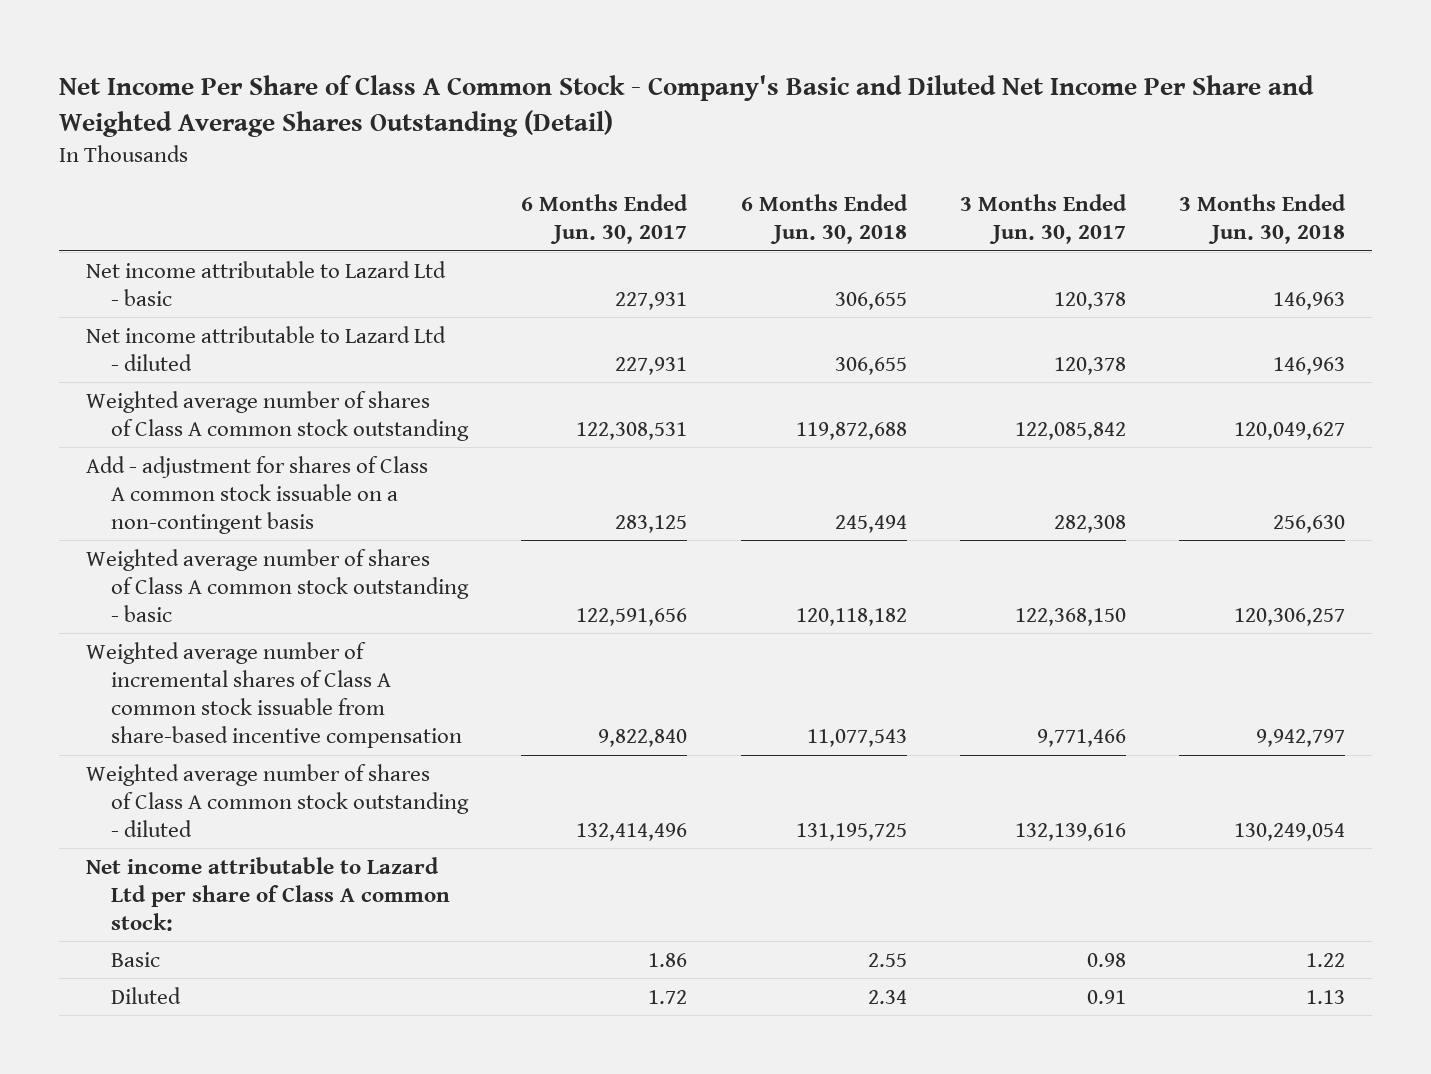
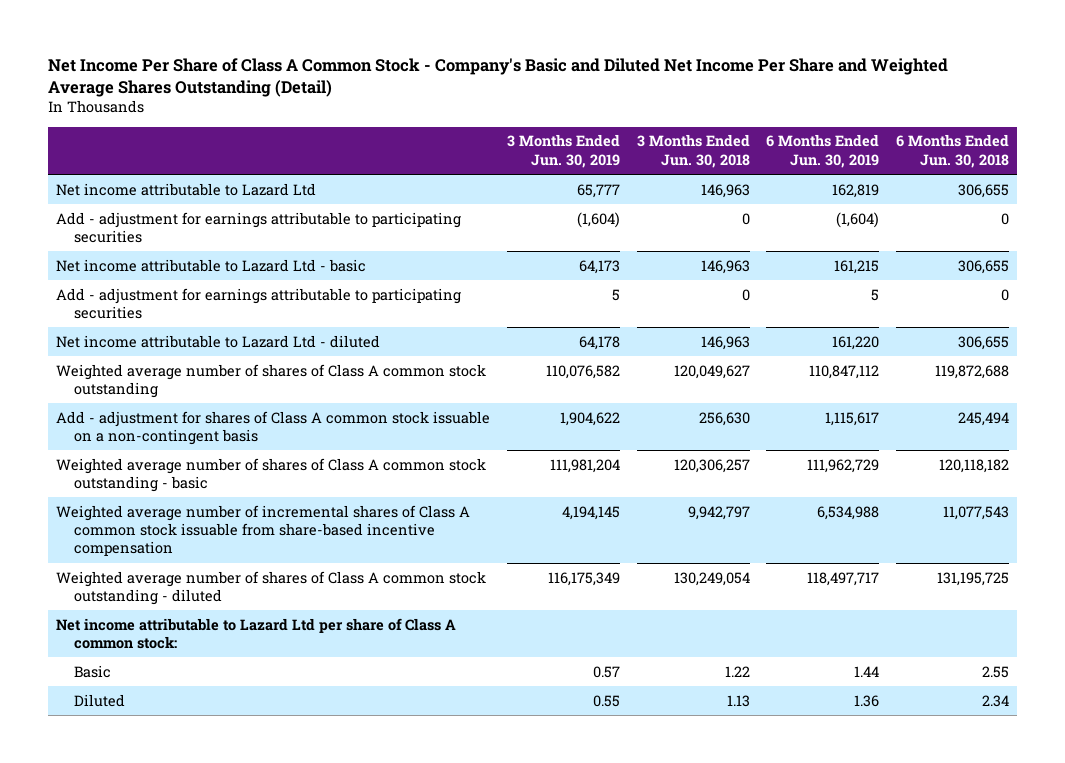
- | 6 Months Ended Jun. 30, 2017 | 6 Months Ended Jun. 30, 2018 | 3 Months Ended Jun. 30, 2017 | 3 Months Ended Jun. 30, 2018
+ | 3 Months Ended Jun. 30, 2019 | 3 Months Ended Jun. 30, 2018 | 6 Months Ended Jun. 30, 2019 | 6 Months Ended Jun. 30, 2018
+ Net income attributable to Lazard Ltd | 65,777 | 146,963 | 162,819 | 306,655
+ Add - adjustment for earnings attributable to participating securities | (1,604) | 0 | (1,604) | 0
+ Add - adjustment for earnings attributable to participating securities | 5 | 0 | 5 | 0

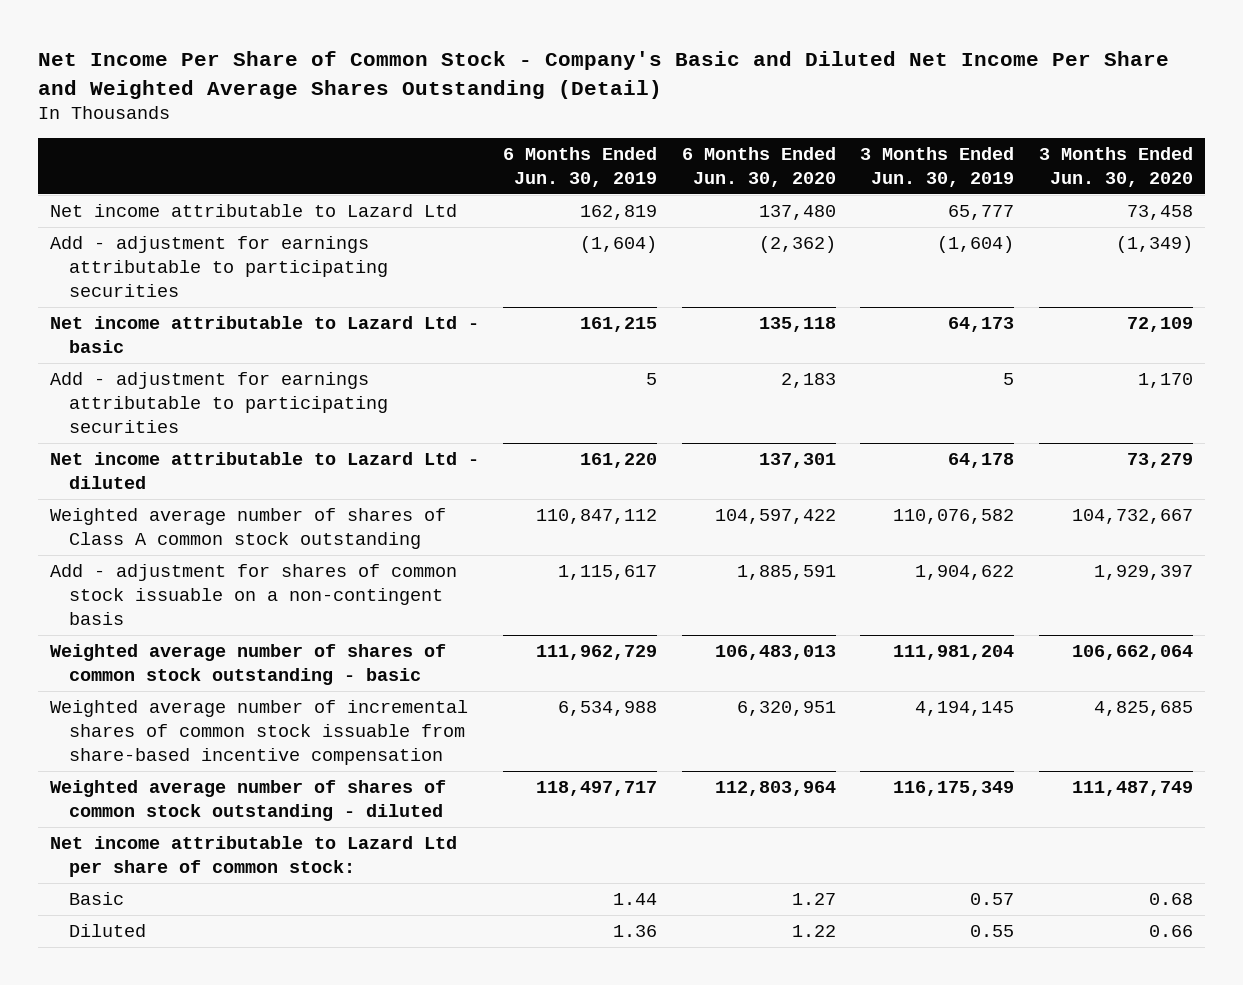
- Net Income Per Share of Class A Common Stock - Company's Basic and Diluted Net Income Per Share and Weighted Average Shares Outstanding (Detail)
+ Net Income Per Share of Common Stock - Company's Basic and Diluted Net Income Per Share and Weighted Average Shares Outstanding (Detail)
- | 3 Months Ended Jun. 30, 2019 | 3 Months Ended Jun. 30, 2018 | 6 Months Ended Jun. 30, 2019 | 6 Months Ended Jun. 30, 2018
+ | 6 Months Ended Jun. 30, 2019 | 6 Months Ended Jun. 30, 2020 | 3 Months Ended Jun. 30, 2019 | 3 Months Ended Jun. 30, 2020
- Add - adjustment for shares of Class A common stock issuable on a non-contingent basis | 1,904,622 | 256,630 | 1,115,617 | 245,494
- Weighted average number of shares of Class A common stock outstanding - basic | 111,981,204 | 120,306,257 | 111,962,729 | 120,118,182
- Weighted average number of incremental shares of Class A common stock issuable from share-based incentive compensation | 4,194,145 | 9,942,797 | 6,534,988 | 11,077,543
- Weighted average number of shares of Class A common stock outstanding - diluted | 116,175,349 | 130,249,054 | 118,497,717 | 131,195,725
- Net income attributable to Lazard Ltd per share of Class A common stock:
+ Add - adjustment for shares of common stock issuable on a non-contingent basis | 1,115,617 | 1,885,591 | 1,904,622 | 1,929,397
+ Weighted average number of shares of common stock outstanding - basic | 111,962,729 | 106,483,013 | 111,981,204 | 106,662,064
+ Weighted average number of incremental shares of common stock issuable from share-based incentive compensation | 6,534,988 | 6,320,951 | 4,194,145 | 4,825,685
+ Weighted average number of shares of common stock outstanding - diluted | 118,497,717 | 112,803,964 | 116,175,349 | 111,487,749
+ Net income attributable to Lazard Ltd per share of common stock:

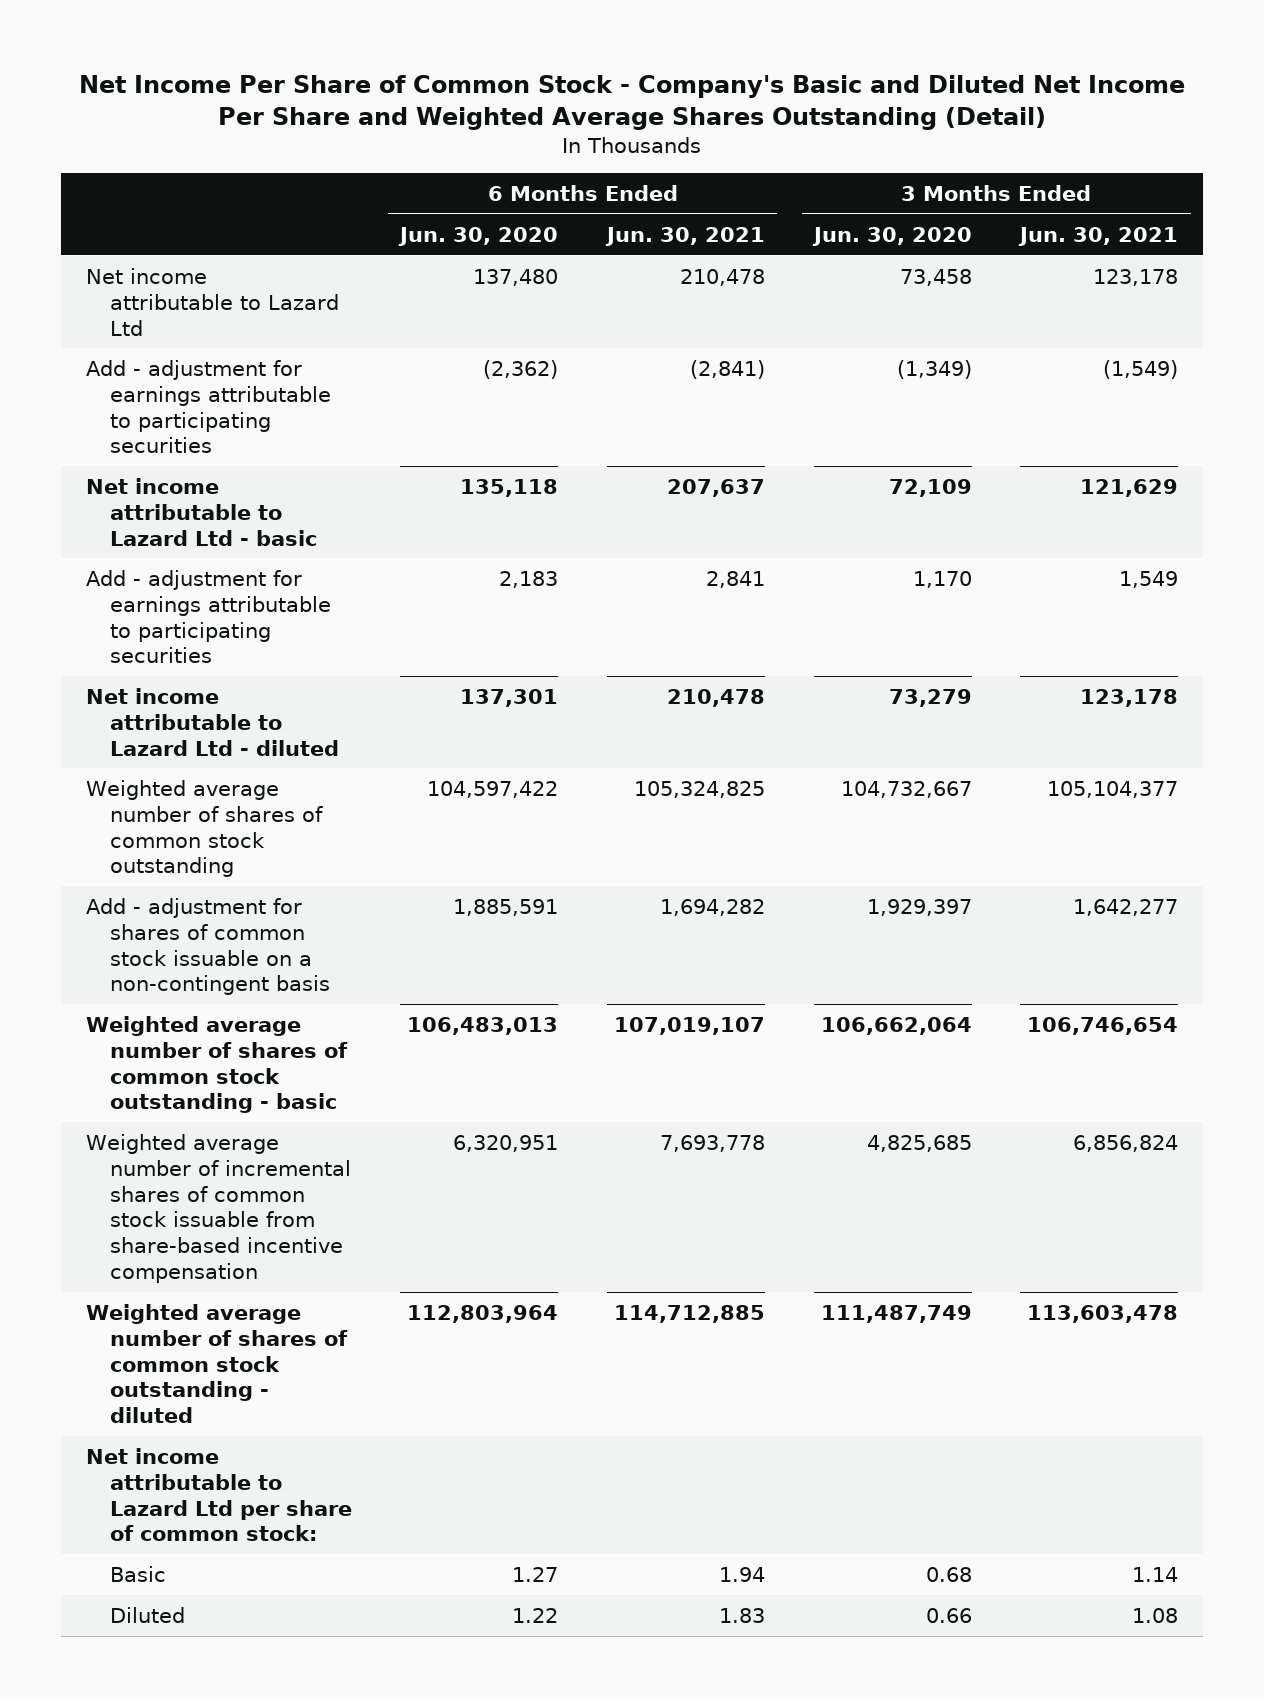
- | 6 Months Ended Jun. 30, 2019 | 6 Months Ended Jun. 30, 2020 | 3 Months Ended Jun. 30, 2019 | 3 Months Ended Jun. 30, 2020
+ | 6 Months Ended Jun. 30, 2020 | 6 Months Ended Jun. 30, 2021 | 3 Months Ended Jun. 30, 2020 | 3 Months Ended Jun. 30, 2021
- Weighted average number of shares of Class A common stock outstanding | 110,847,112 | 104,597,422 | 110,076,582 | 104,732,667
+ Weighted average number of shares of common stock outstanding | 104,597,422 | 105,324,825 | 104,732,667 | 105,104,377

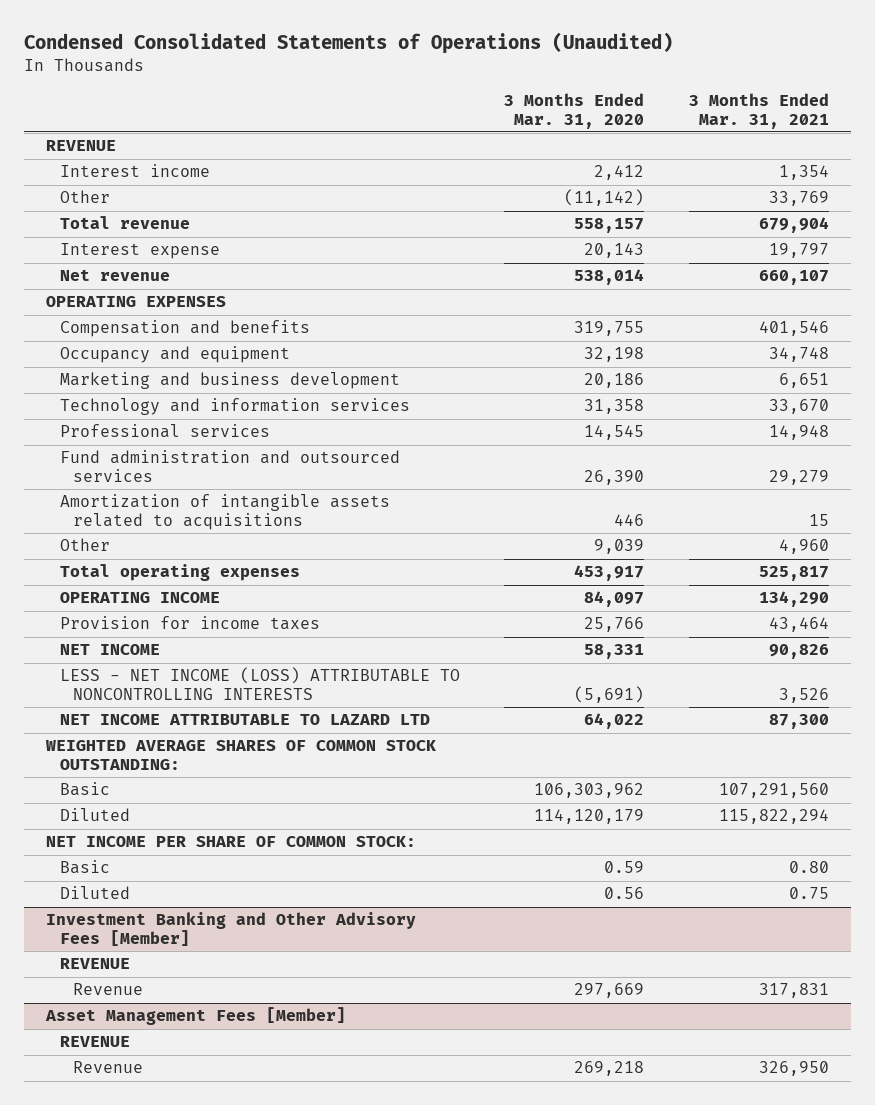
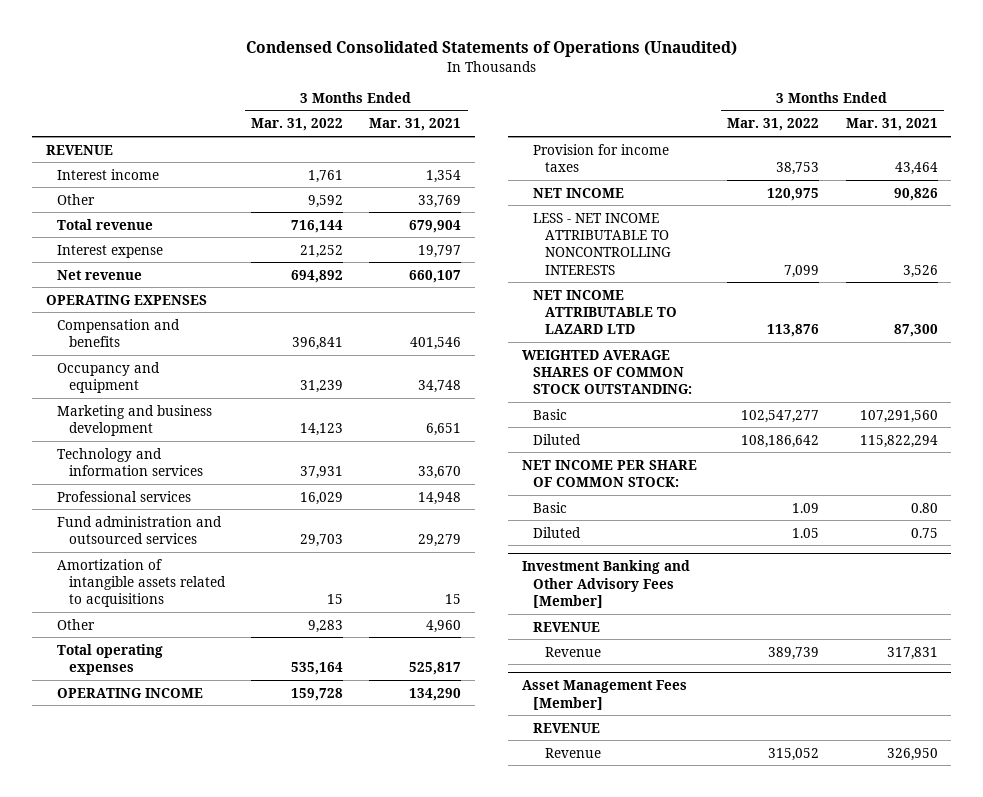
- | 3 Months Ended Mar. 31, 2020 | 3 Months Ended Mar. 31, 2021
+ | 3 Months Ended Mar. 31, 2022 | 3 Months Ended Mar. 31, 2021
- LESS - NET INCOME (LOSS) ATTRIBUTABLE TO NONCONTROLLING INTERESTS | (5,691) | 3,526
+ LESS - NET INCOME ATTRIBUTABLE TO NONCONTROLLING INTERESTS | 7,099 | 3,526

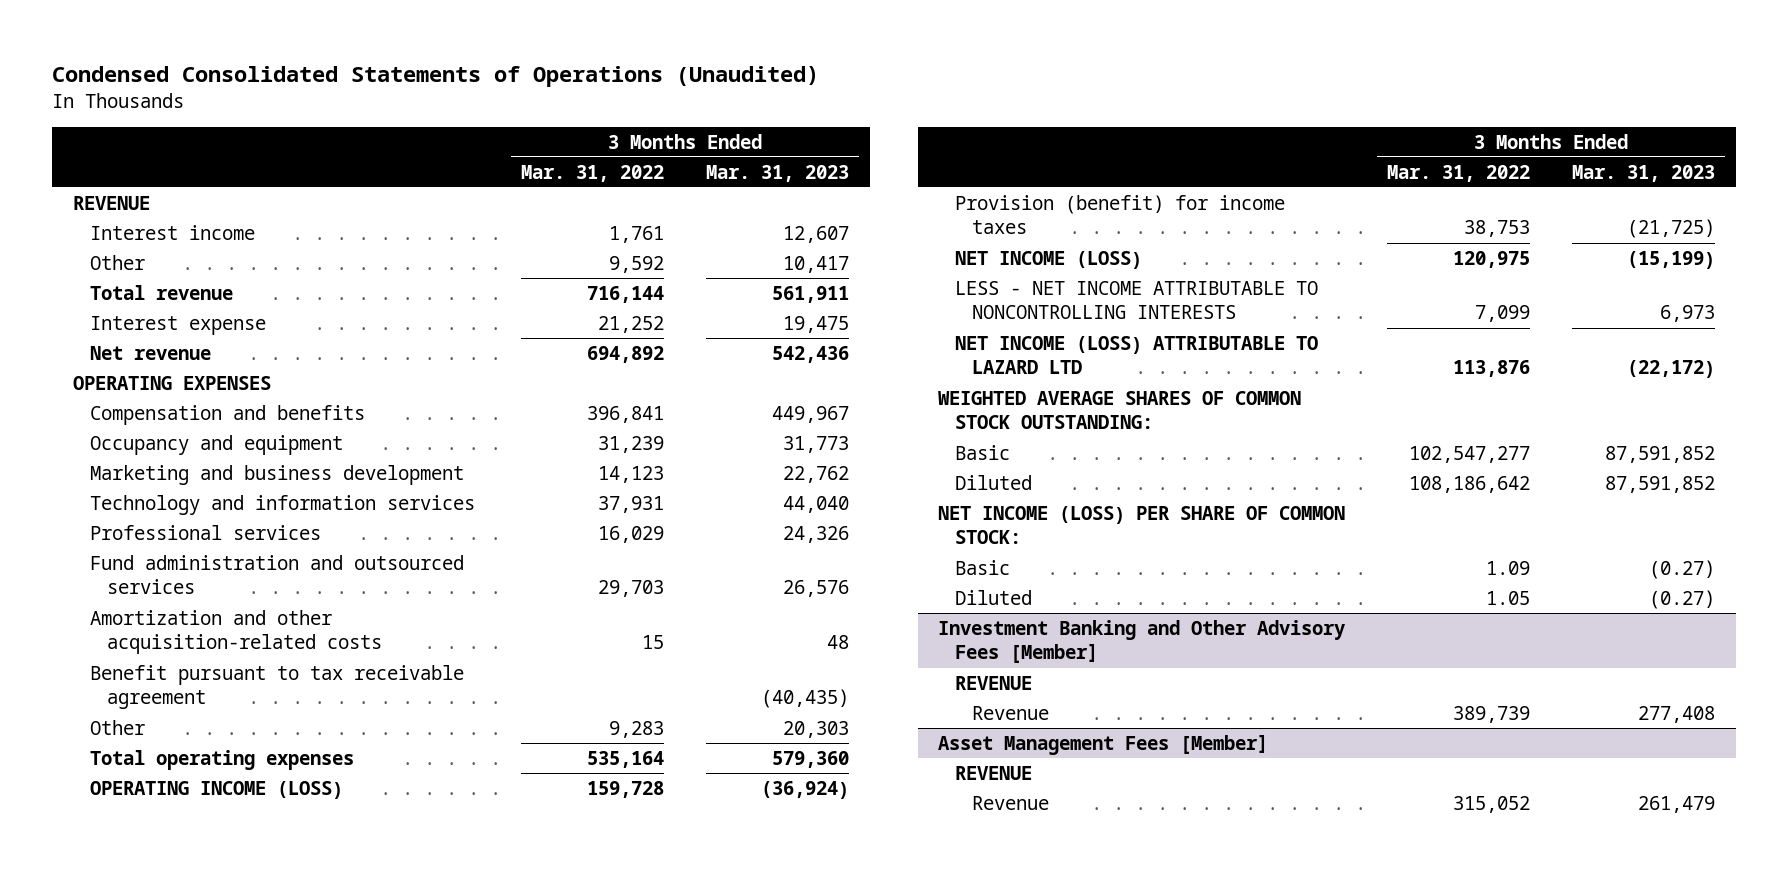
- | 3 Months Ended Mar. 31, 2022 | 3 Months Ended Mar. 31, 2021
+ | 3 Months Ended Mar. 31, 2022 | 3 Months Ended Mar. 31, 2023
- Amortization of intangible assets related to acquisitions | 15 | 15
+ Amortization and other acquisition-related costs | 15 | 48
+ Benefit pursuant to tax receivable agreement | | (40,435)
- OPERATING INCOME | 159,728 | 134,290
- Provision for income taxes | 38,753 | 43,464
- NET INCOME | 120,975 | 90,826
+ OPERATING INCOME (LOSS) | 159,728 | (36,924)
+ Provision (benefit) for income taxes | 38,753 | (21,725)
+ NET INCOME (LOSS) | 120,975 | (15,199)
- NET INCOME ATTRIBUTABLE TO LAZARD LTD | 113,876 | 87,300
+ NET INCOME (LOSS) ATTRIBUTABLE TO LAZARD LTD | 113,876 | (22,172)
- NET INCOME PER SHARE OF COMMON STOCK:
+ NET INCOME (LOSS) PER SHARE OF COMMON STOCK:

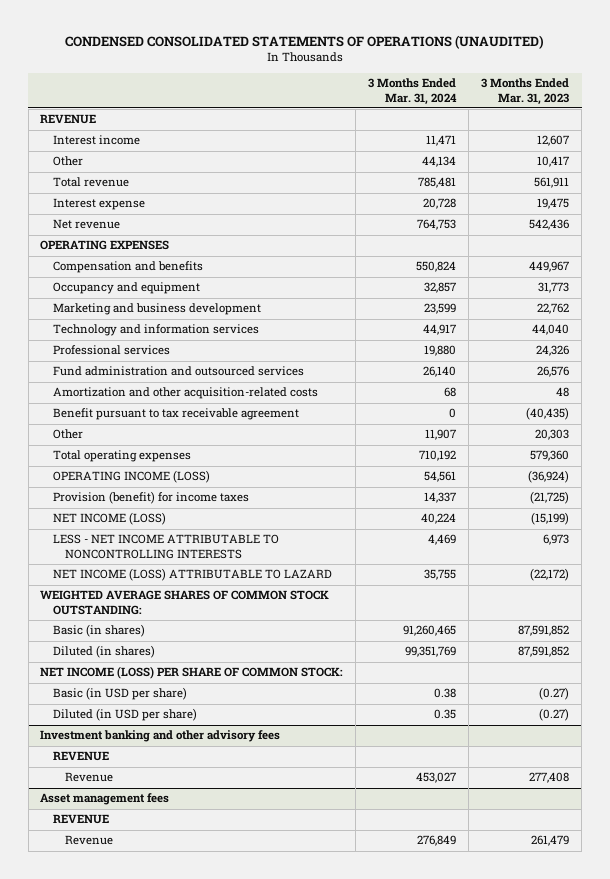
- Condensed Consolidated Statements of Operations (Unaudited)
+ CONDENSED CONSOLIDATED STATEMENTS OF OPERATIONS (UNAUDITED)
- | 3 Months Ended Mar. 31, 2022 | 3 Months Ended Mar. 31, 2023
+ | 3 Months Ended Mar. 31, 2024 | 3 Months Ended Mar. 31, 2023
- NET INCOME (LOSS) ATTRIBUTABLE TO LAZARD LTD | 113,876 | (22,172)
+ NET INCOME (LOSS) ATTRIBUTABLE TO LAZARD | 35,755 | (22,172)
- Basic | 102,547,277 | 87,591,852
- Diluted | 108,186,642 | 87,591,852
+ Basic (in shares) | 91,260,465 | 87,591,852
+ Diluted (in shares) | 99,351,769 | 87,591,852
- Basic | 1.09 | (0.27)
- Diluted | 1.05 | (0.27)
- Investment Banking and Other Advisory Fees [Member]
+ Basic (in USD per share) | 0.38 | (0.27)
+ Diluted (in USD per share) | 0.35 | (0.27)
+ Investment banking and other advisory fees
- Asset Management Fees [Member]
+ Asset management fees

